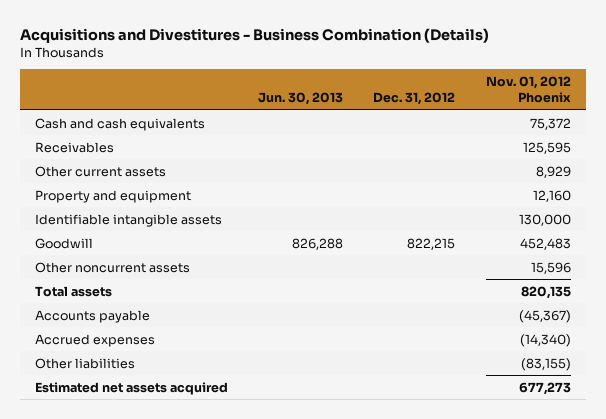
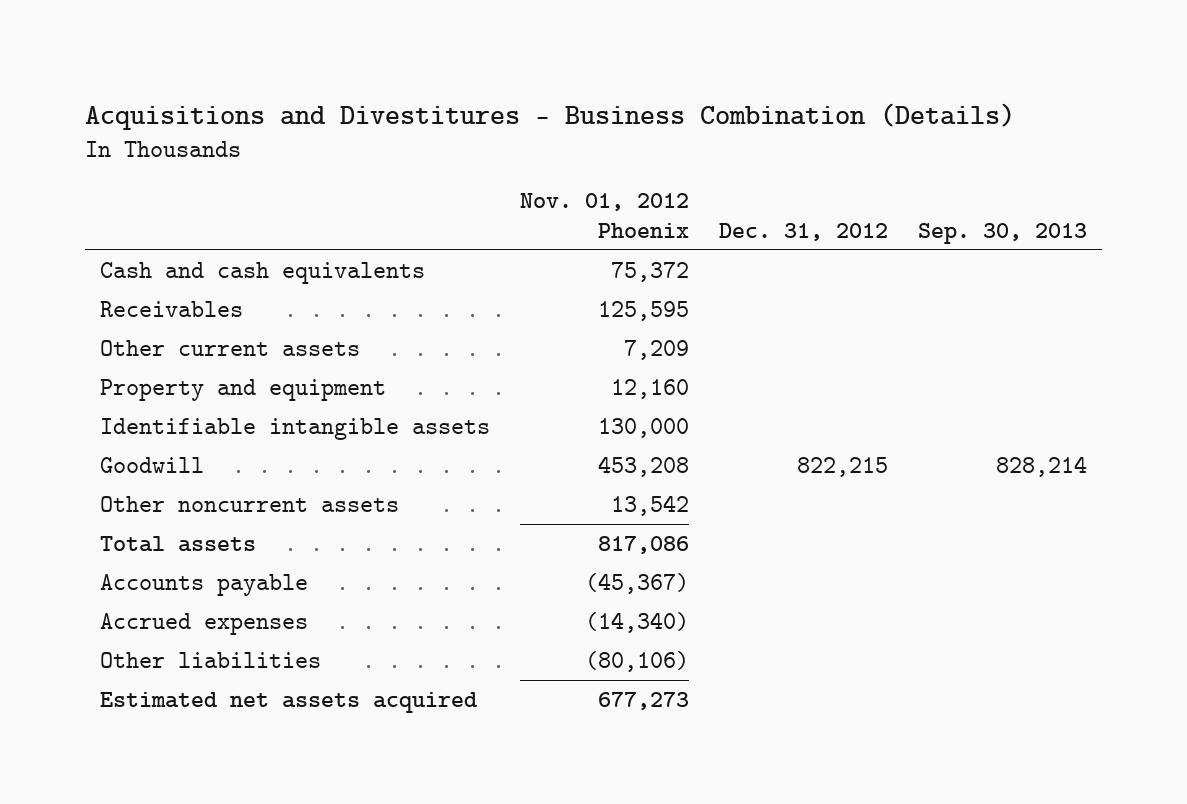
- | Jun. 30, 2013 | Dec. 31, 2012 | Nov. 01, 2012 Phoenix
+ | Nov. 01, 2012 Phoenix | Dec. 31, 2012 | Sep. 30, 2013
- Other current assets | | | 8,929
+ Other current assets | 7,209 | |
- Goodwill | 826,288 | 822,215 | 452,483
- Other noncurrent assets | | | 15,596
- Total assets | | | 820,135
+ Goodwill | 453,208 | 822,215 | 828,214
+ Other noncurrent assets | 13,542 | |
+ Total assets | 817,086 | |
- Other liabilities | | | (83,155)
+ Other liabilities | (80,106) | |

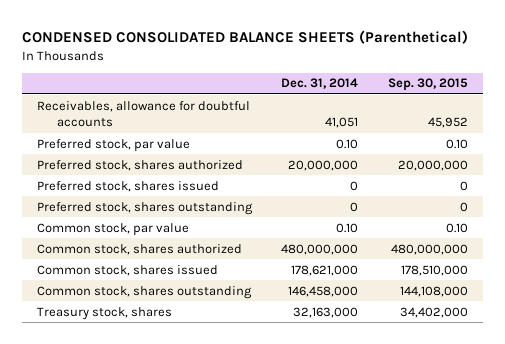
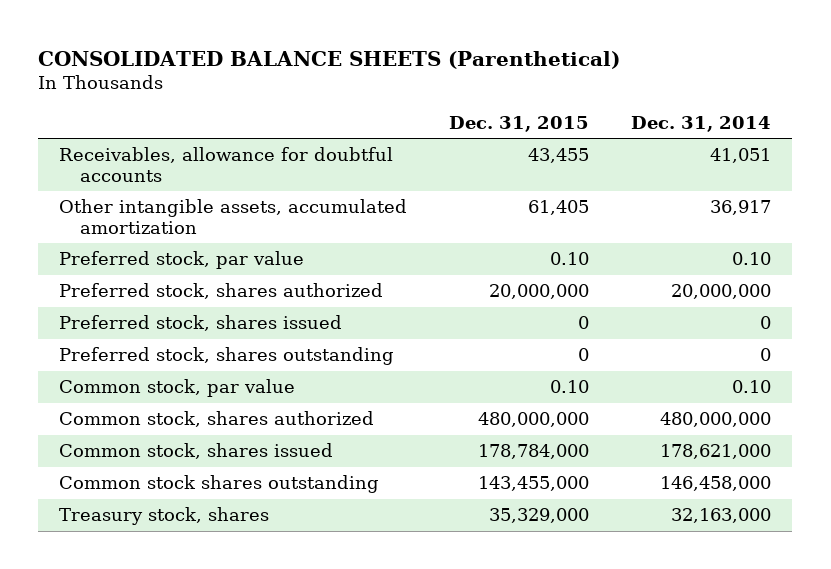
- CONDENSED CONSOLIDATED BALANCE SHEETS (Parenthetical)
+ CONSOLIDATED BALANCE SHEETS (Parenthetical)
- | Dec. 31, 2014 | Sep. 30, 2015
+ | Dec. 31, 2015 | Dec. 31, 2014
+ Other intangible assets, accumulated amortization | 61,405 | 36,917
- Common stock, shares outstanding | 146,458,000 | 144,108,000
+ Common stock shares outstanding | 143,455,000 | 146,458,000

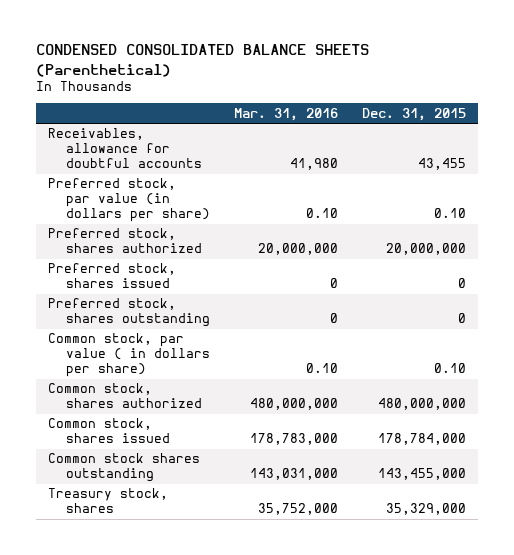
- CONSOLIDATED BALANCE SHEETS (Parenthetical)
+ CONDENSED CONSOLIDATED BALANCE SHEETS (Parenthetical)
- | Dec. 31, 2015 | Dec. 31, 2014
+ | Mar. 31, 2016 | Dec. 31, 2015
- Other intangible assets, accumulated amortization | 61,405 | 36,917
- Preferred stock, par value | 0.10 | 0.10
+ Preferred stock, par value (in dollars per share) | 0.10 | 0.10
- Common stock, par value | 0.10 | 0.10
+ Common stock, par value ( in dollars per share) | 0.10 | 0.10

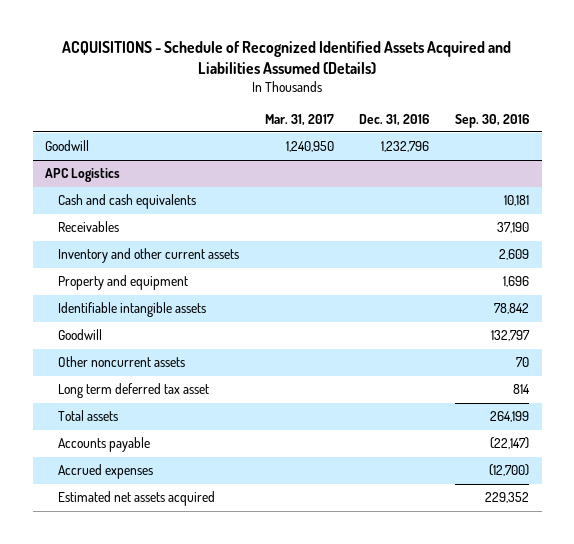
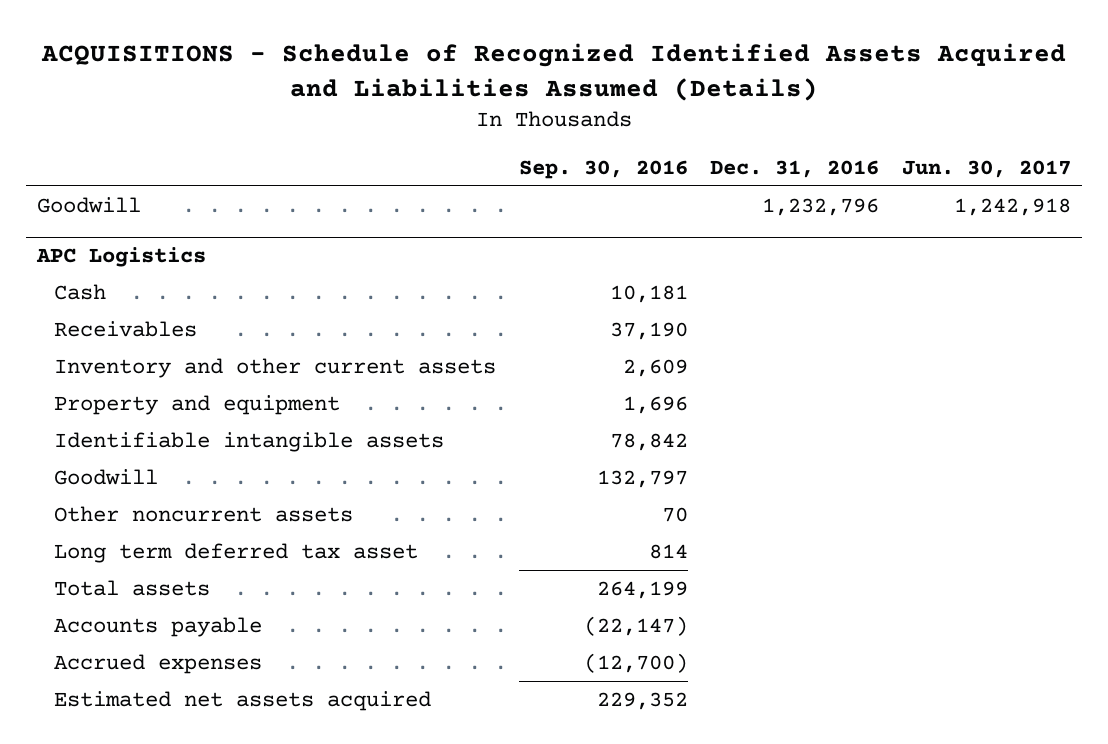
- | Mar. 31, 2017 | Dec. 31, 2016 | Sep. 30, 2016
+ | Sep. 30, 2016 | Dec. 31, 2016 | Jun. 30, 2017
@ APC Logistics
- Cash and cash equivalents | | | 10,181
+ Cash | 10,181 | |

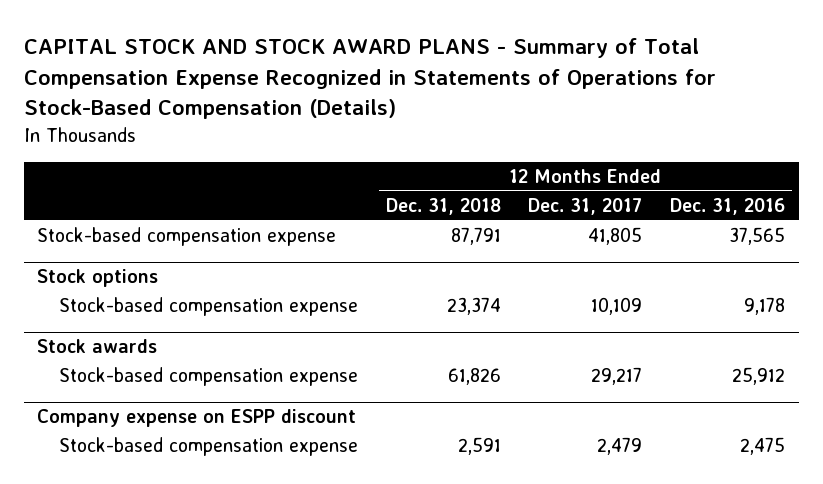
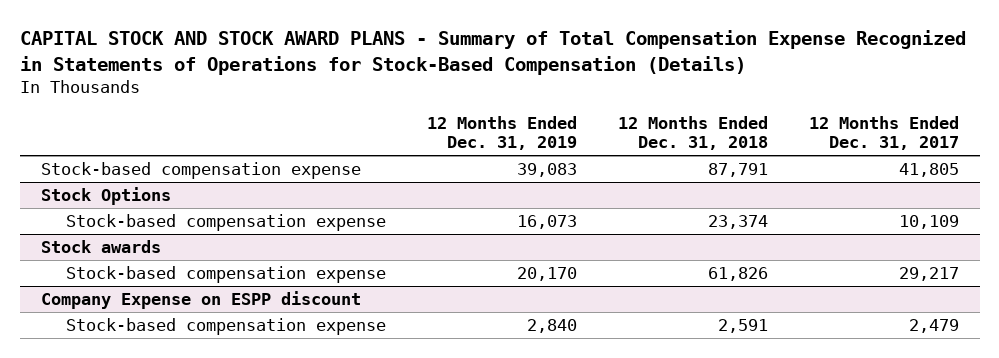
- | 12 Months Ended Dec. 31, 2018 | 12 Months Ended Dec. 31, 2017 | 12 Months Ended Dec. 31, 2016
+ | 12 Months Ended Dec. 31, 2019 | 12 Months Ended Dec. 31, 2018 | 12 Months Ended Dec. 31, 2017
- Stock options
+ Stock Options
- Company expense on ESPP discount
+ Company Expense on ESPP discount

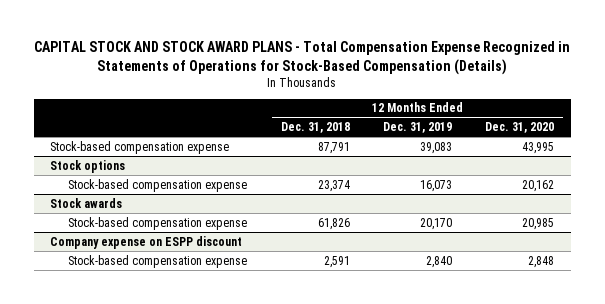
- CAPITAL STOCK AND STOCK AWARD PLANS - Summary of Total Compensation Expense Recognized in Statements of Operations for Stock-Based Compensation (Details)
+ CAPITAL STOCK AND STOCK AWARD PLANS - Total Compensation Expense Recognized in Statements of Operations for Stock-Based Compensation (Details)
- | 12 Months Ended Dec. 31, 2019 | 12 Months Ended Dec. 31, 2018 | 12 Months Ended Dec. 31, 2017
+ | 12 Months Ended Dec. 31, 2018 | 12 Months Ended Dec. 31, 2019 | 12 Months Ended Dec. 31, 2020
- Stock Options
+ Stock options
- Company Expense on ESPP discount
+ Company expense on ESPP discount

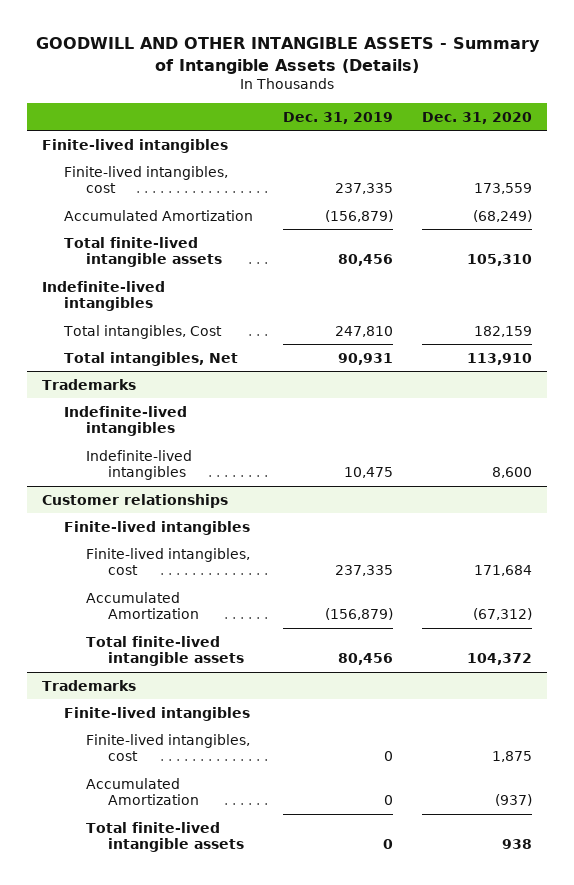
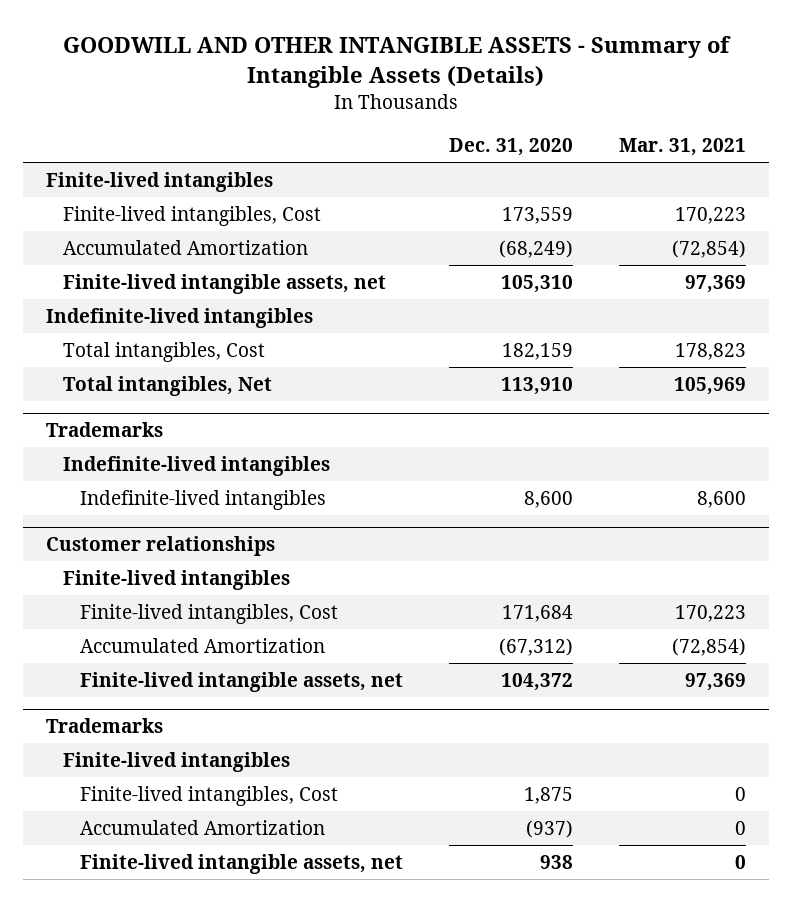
- | Dec. 31, 2019 | Dec. 31, 2020
+ | Dec. 31, 2020 | Mar. 31, 2021
- Finite-lived intangibles, cost | 237,335 | 173,559
+ Finite-lived intangibles, Cost | 173,559 | 170,223
- Total finite-lived intangible assets | 80,456 | 105,310
+ Finite-lived intangible assets, net | 105,310 | 97,369
@ Customer relationships
- Finite-lived intangibles, cost | 237,335 | 171,684
+ Finite-lived intangibles, Cost | 171,684 | 170,223
- Total finite-lived intangible assets | 80,456 | 104,372
+ Finite-lived intangible assets, net | 104,372 | 97,369
@ Trademarks
- Finite-lived intangibles, cost | 0 | 1,875
+ Finite-lived intangibles, Cost | 1,875 | 0
- Total finite-lived intangible assets | 0 | 938
+ Finite-lived intangible assets, net | 938 | 0

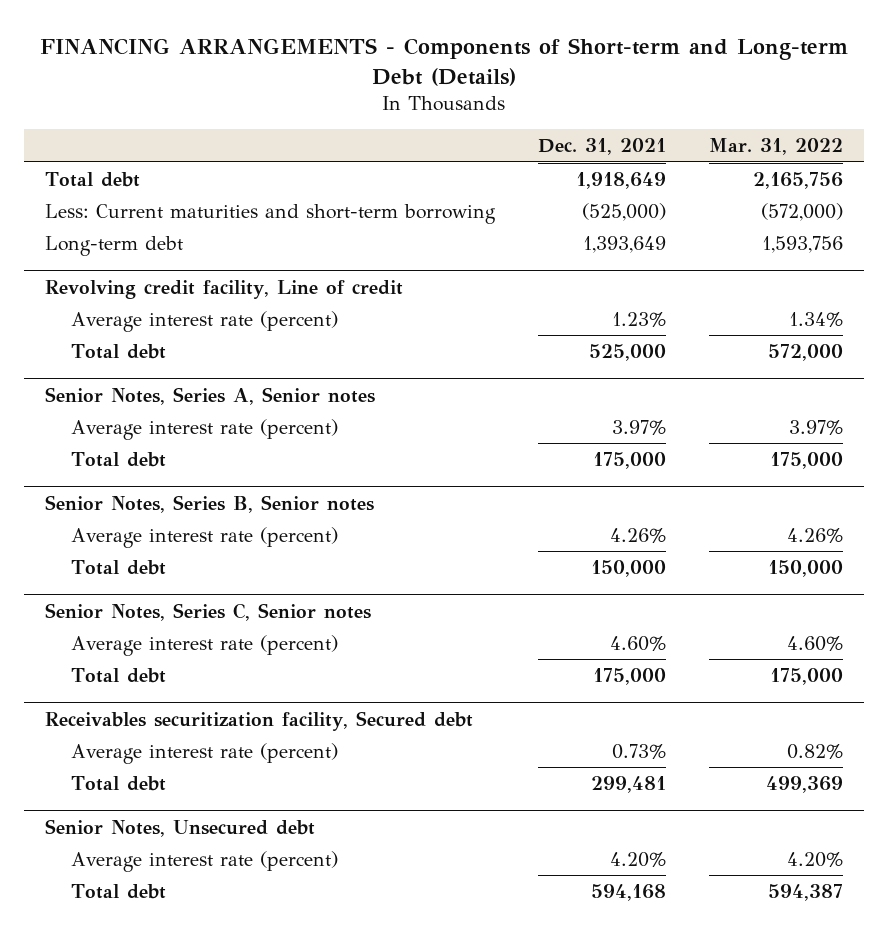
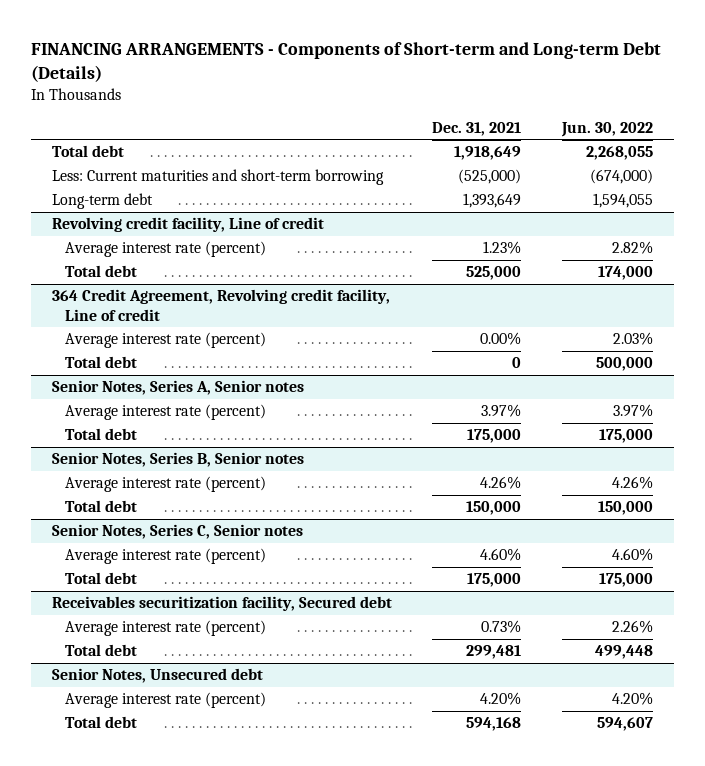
- | Dec. 31, 2021 | Mar. 31, 2022
+ | Dec. 31, 2021 | Jun. 30, 2022
+ 364 Credit Agreement, Revolving credit facility, Line of credit
+ Average interest rate (percent) | 0.00% | 2.03%
+ Total debt | 0 | 500,000

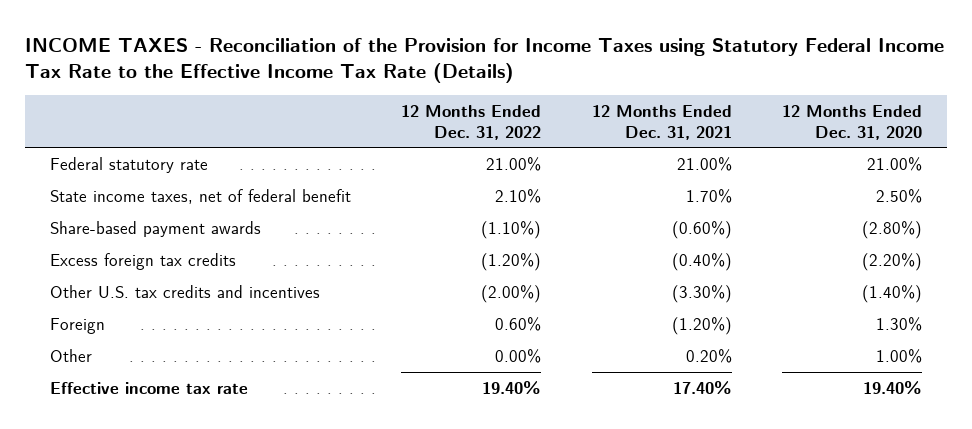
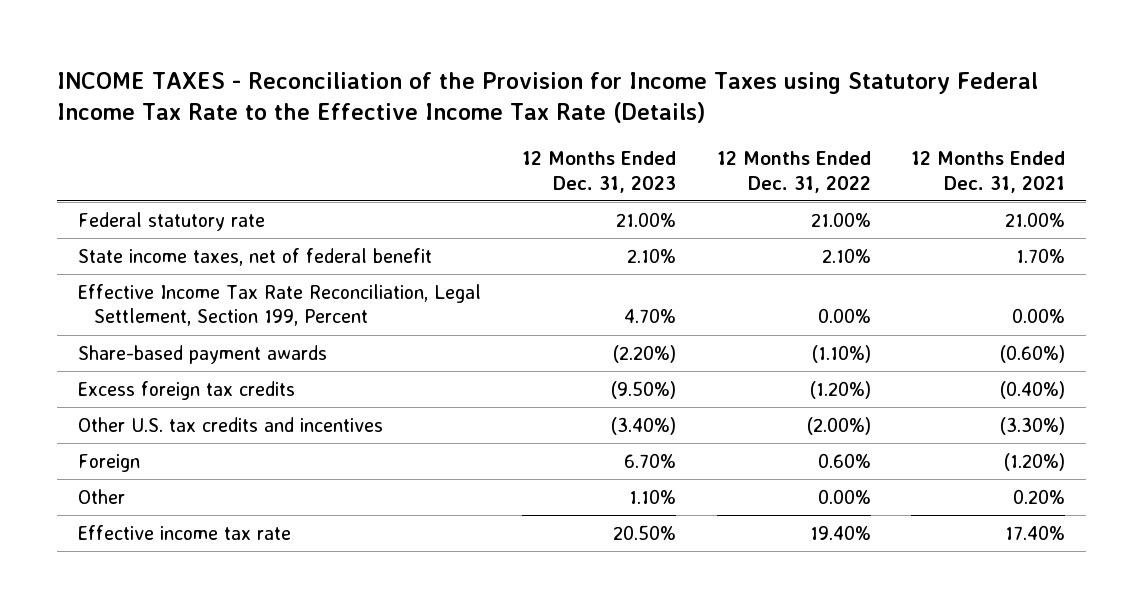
- | 12 Months Ended Dec. 31, 2022 | 12 Months Ended Dec. 31, 2021 | 12 Months Ended Dec. 31, 2020
+ | 12 Months Ended Dec. 31, 2023 | 12 Months Ended Dec. 31, 2022 | 12 Months Ended Dec. 31, 2021
+ Effective Income Tax Rate Reconciliation, Legal Settlement, Section 199, Percent | 4.70% | 0.00% | 0.00%

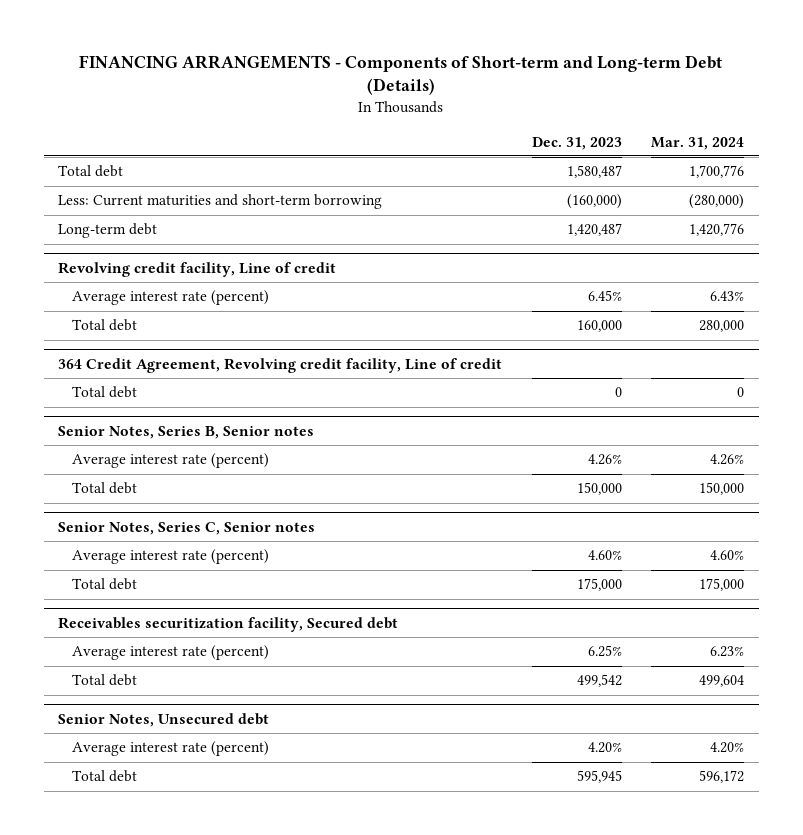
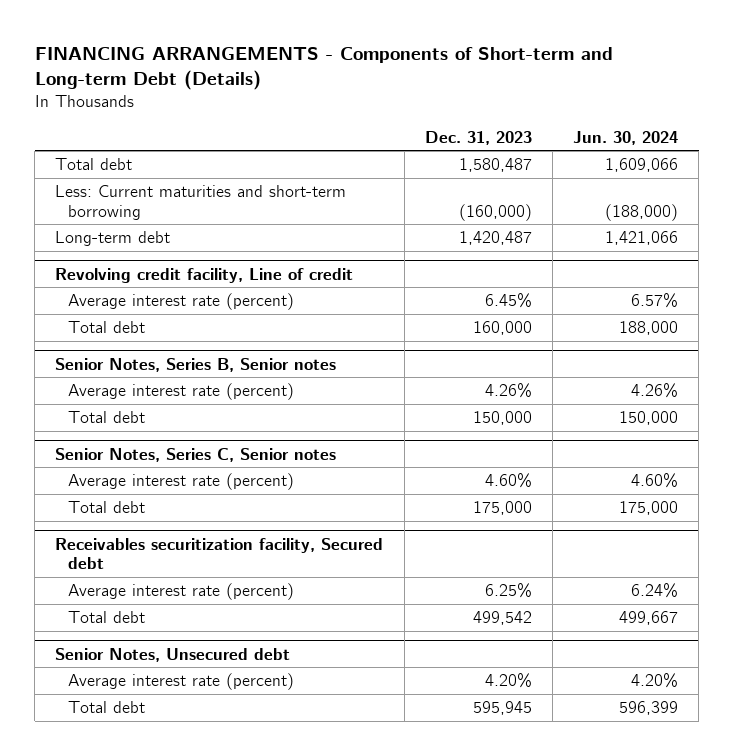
- | Dec. 31, 2023 | Mar. 31, 2024
+ | Dec. 31, 2023 | Jun. 30, 2024
- 364 Credit Agreement, Revolving credit facility, Line of credit
- Total debt | 0 | 0

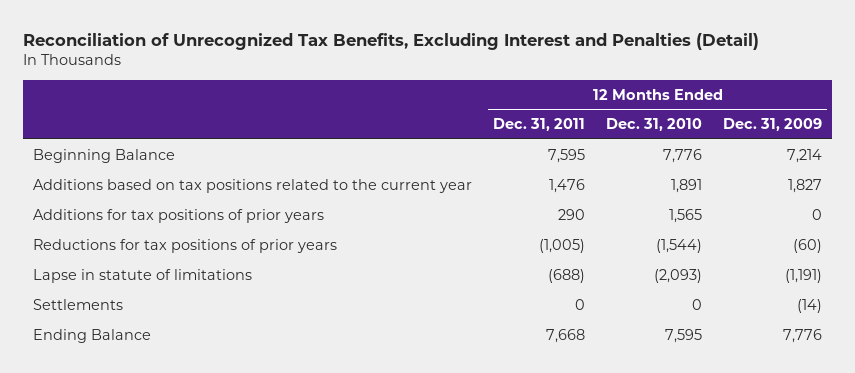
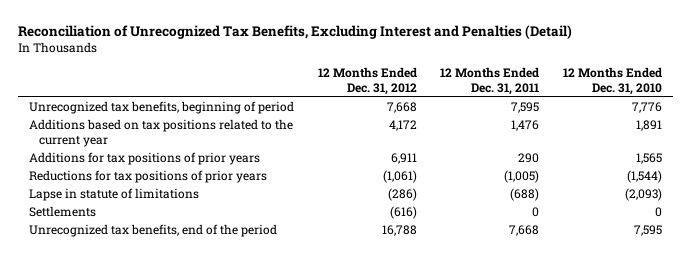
- | 12 Months Ended Dec. 31, 2011 | 12 Months Ended Dec. 31, 2010 | 12 Months Ended Dec. 31, 2009
+ | 12 Months Ended Dec. 31, 2012 | 12 Months Ended Dec. 31, 2011 | 12 Months Ended Dec. 31, 2010
- Beginning Balance | 7,595 | 7,776 | 7,214
+ Unrecognized tax benefits, beginning of period | 7,668 | 7,595 | 7,776
- Ending Balance | 7,668 | 7,595 | 7,776
+ Unrecognized tax benefits, end of the period | 16,788 | 7,668 | 7,595

